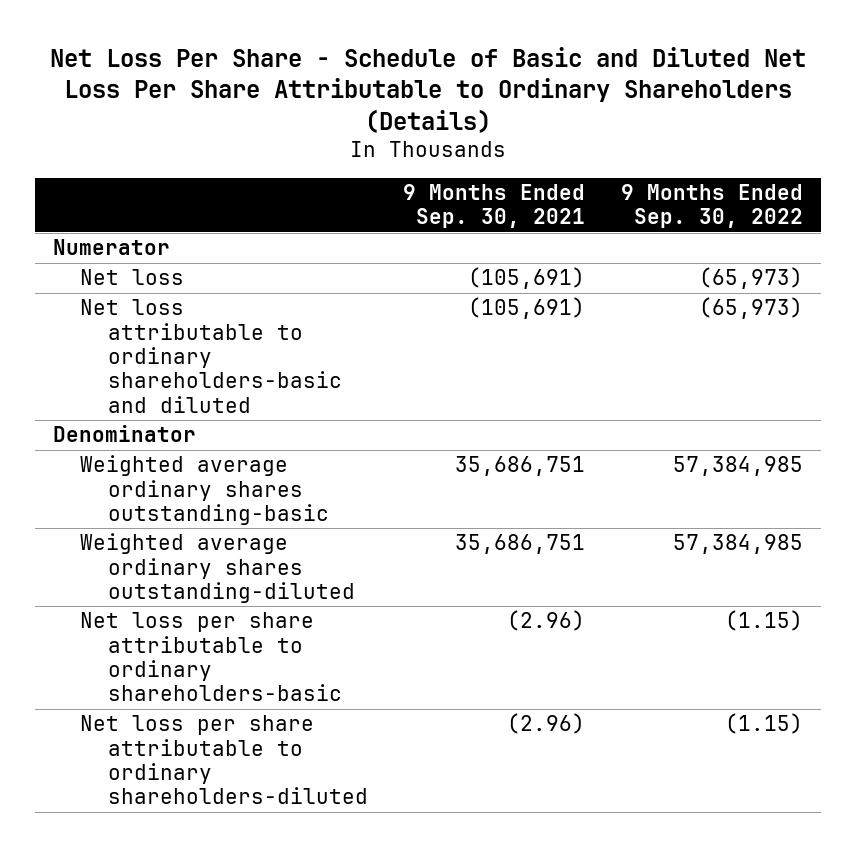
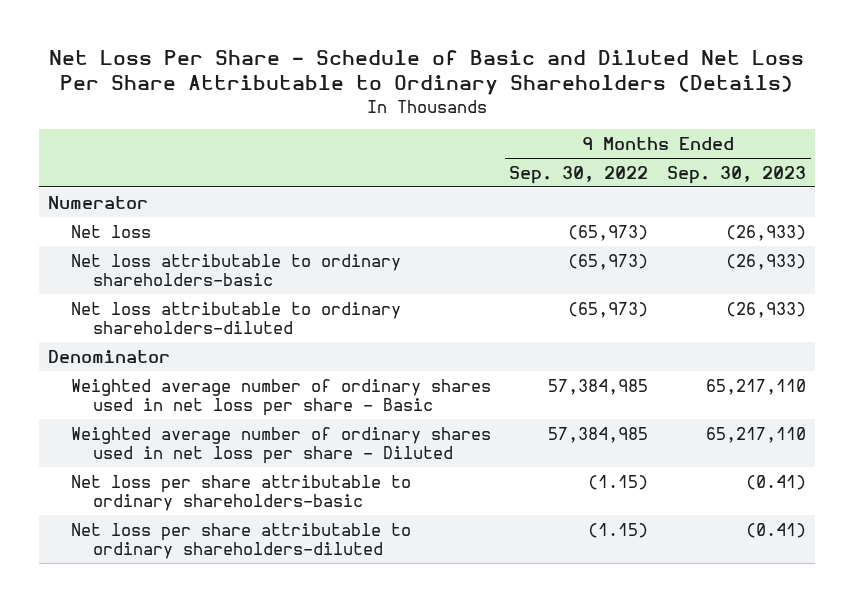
- | 9 Months Ended Sep. 30, 2021 | 9 Months Ended Sep. 30, 2022
+ | 9 Months Ended Sep. 30, 2022 | 9 Months Ended Sep. 30, 2023
- Net loss attributable to ordinary shareholders-basic and diluted | (105,691) | (65,973)
+ Net loss attributable to ordinary shareholders-basic | (65,973) | (26,933)
+ Net loss attributable to ordinary shareholders-diluted | (65,973) | (26,933)
- Weighted average ordinary shares outstanding-basic | 35,686,751 | 57,384,985
- Weighted average ordinary shares outstanding-diluted | 35,686,751 | 57,384,985
+ Weighted average number of ordinary shares used in net loss per share - Basic | 57,384,985 | 65,217,110
+ Weighted average number of ordinary shares used in net loss per share - Diluted | 57,384,985 | 65,217,110

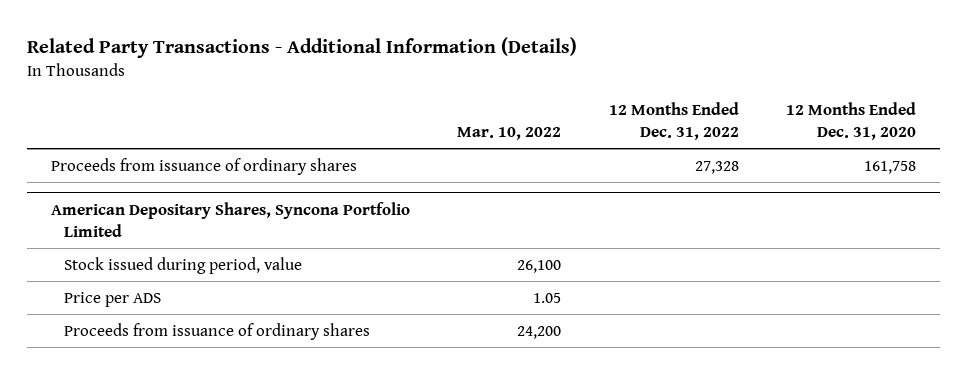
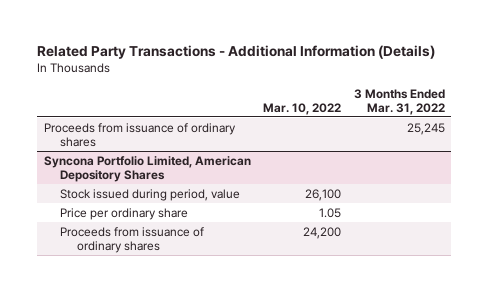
- | Mar. 10, 2022 | 12 Months Ended Dec. 31, 2022 | 12 Months Ended Dec. 31, 2020
+ | Mar. 10, 2022 | 3 Months Ended Mar. 31, 2022
- American Depositary Shares, Syncona Portfolio Limited
+ Syncona Portfolio Limited, American Depository Shares
- Price per ADS | 1.05 | |
+ Price per ordinary share | 1.05 |

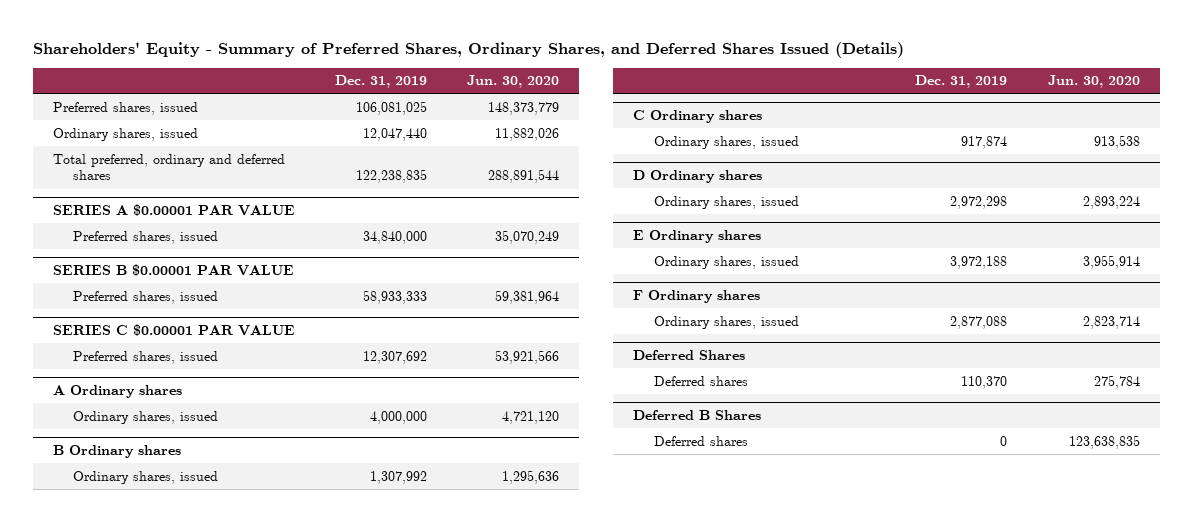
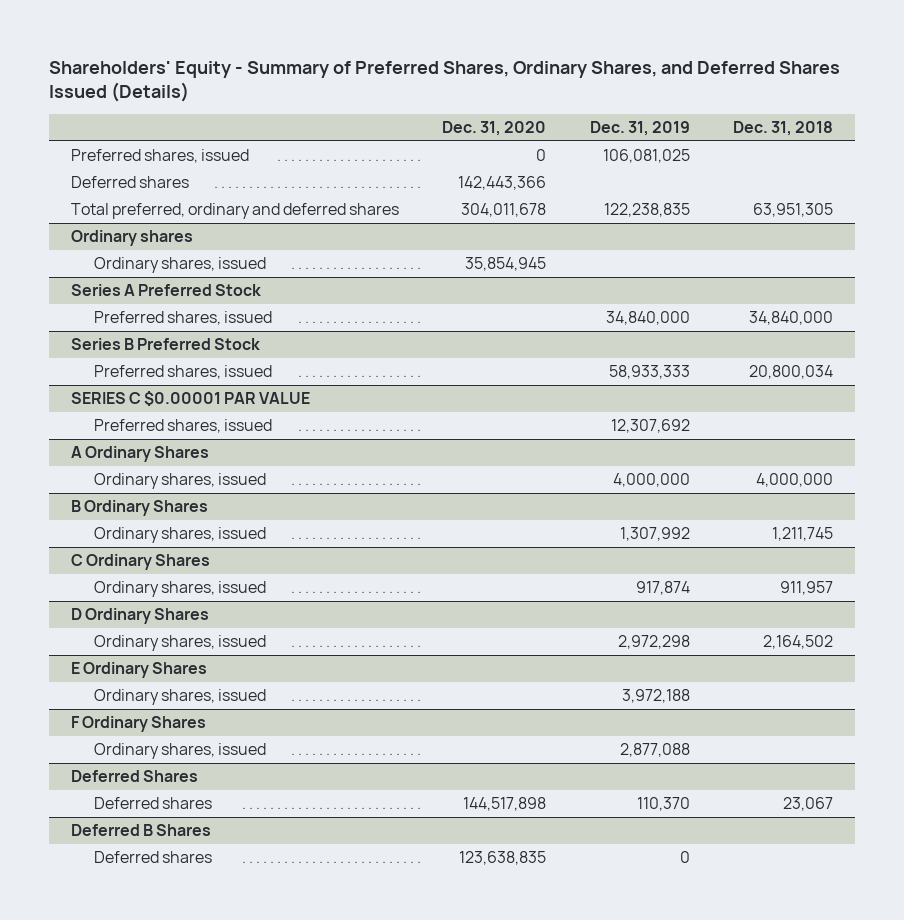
- | Dec. 31, 2019 | Jun. 30, 2020
+ | Dec. 31, 2020 | Dec. 31, 2019 | Dec. 31, 2018
- Ordinary shares, issued | 12,047,440 | 11,882,026
+ Deferred shares | 142,443,366 | |
- SERIES A $0.00001 PAR VALUE
+ Ordinary shares
+ Ordinary shares, issued | 35,854,945 | |
+ Series A Preferred Stock
- SERIES B $0.00001 PAR VALUE
+ Series B Preferred Stock
- A Ordinary shares
+ A Ordinary Shares
- B Ordinary shares
+ B Ordinary Shares
- C Ordinary shares
+ C Ordinary Shares
- D Ordinary shares
+ D Ordinary Shares
- E Ordinary shares
+ E Ordinary Shares
- F Ordinary shares
+ F Ordinary Shares

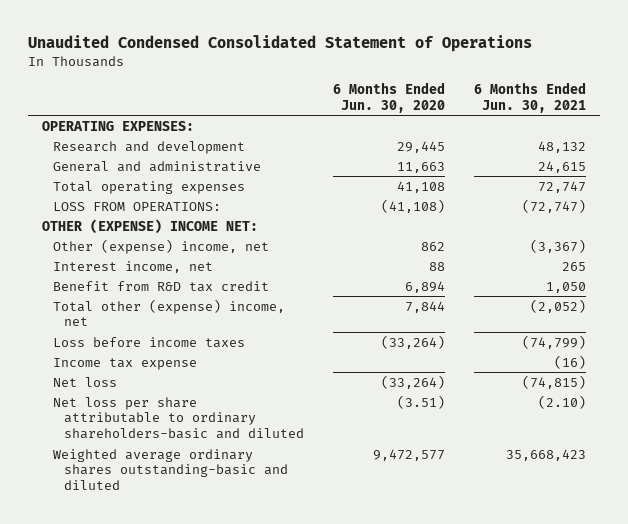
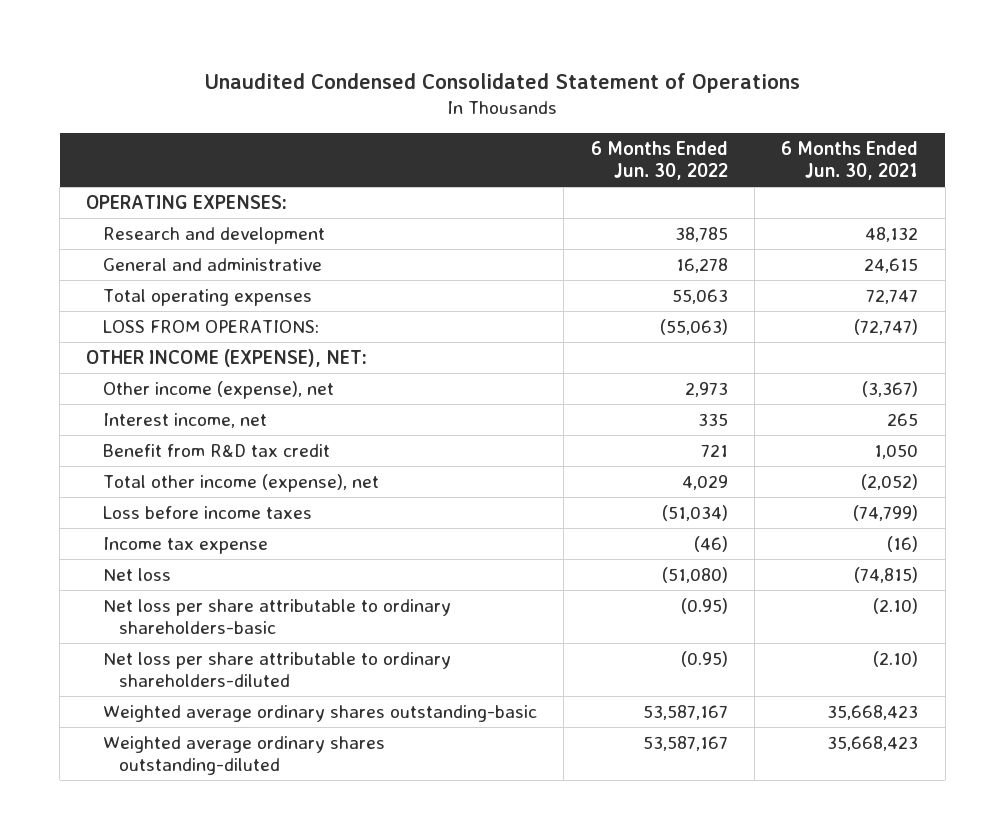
- | 6 Months Ended Jun. 30, 2020 | 6 Months Ended Jun. 30, 2021
+ | 6 Months Ended Jun. 30, 2022 | 6 Months Ended Jun. 30, 2021
- OTHER (EXPENSE) INCOME NET:
- Other (expense) income, net | 862 | (3,367)
+ OTHER INCOME (EXPENSE), NET:
+ Other income (expense), net | 2,973 | (3,367)
- Total other (expense) income, net | 7,844 | (2,052)
+ Total other income (expense), net | 4,029 | (2,052)
- Net loss per share attributable to ordinary shareholders-basic and diluted | (3.51) | (2.10)
- Weighted average ordinary shares outstanding-basic and diluted | 9,472,577 | 35,668,423
+ Net loss per share attributable to ordinary shareholders-basic | (0.95) | (2.10)
+ Net loss per share attributable to ordinary shareholders-diluted | (0.95) | (2.10)
+ Weighted average ordinary shares outstanding-basic | 53,587,167 | 35,668,423
+ Weighted average ordinary shares outstanding-diluted | 53,587,167 | 35,668,423

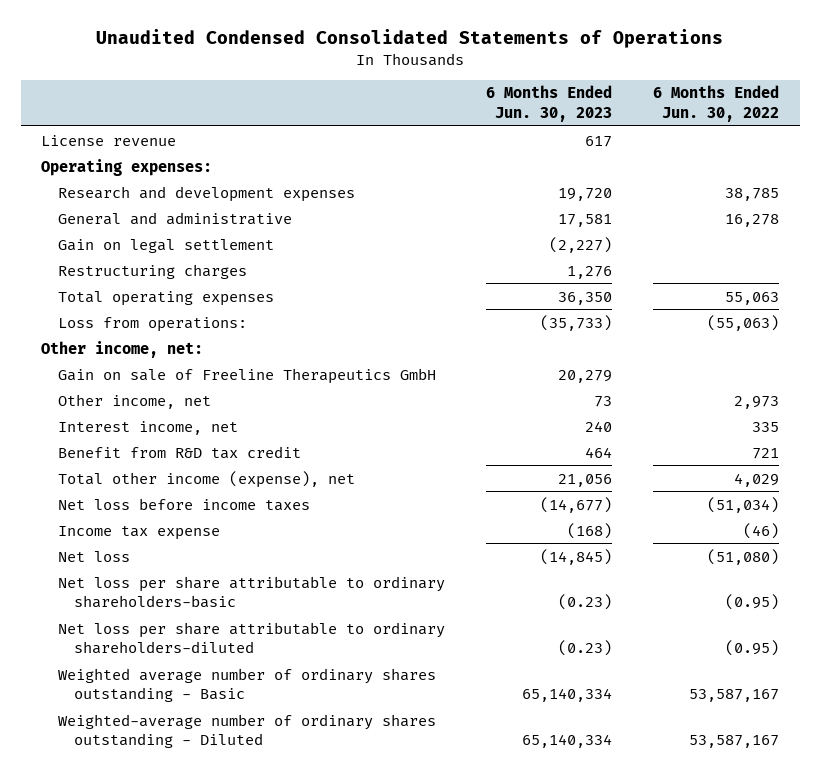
- Unaudited Condensed Consolidated Statement of Operations
+ Unaudited Condensed Consolidated Statements of Operations
- | 6 Months Ended Jun. 30, 2022 | 6 Months Ended Jun. 30, 2021
+ | 6 Months Ended Jun. 30, 2023 | 6 Months Ended Jun. 30, 2022
- OPERATING EXPENSES:
- Research and development | 38,785 | 48,132
+ License revenue | 617 |
+ Operating expenses:
+ Research and development expenses | 19,720 | 38,785
+ Gain on legal settlement | (2,227) |
+ Restructuring charges | 1,276 |
- LOSS FROM OPERATIONS: | (55,063) | (72,747)
- OTHER INCOME (EXPENSE), NET:
- Other income (expense), net | 2,973 | (3,367)
+ Loss from operations: | (35,733) | (55,063)
+ Other income, net:
+ Gain on sale of Freeline Therapeutics GmbH | 20,279 |
+ Other income, net | 73 | 2,973
- Loss before income taxes | (51,034) | (74,799)
+ Net loss before income taxes | (14,677) | (51,034)
- Weighted average ordinary shares outstanding-basic | 53,587,167 | 35,668,423
- Weighted average ordinary shares outstanding-diluted | 53,587,167 | 35,668,423
+ Weighted average number of ordinary shares outstanding - Basic | 65,140,334 | 53,587,167
+ Weighted-average number of ordinary shares outstanding - Diluted | 65,140,334 | 53,587,167

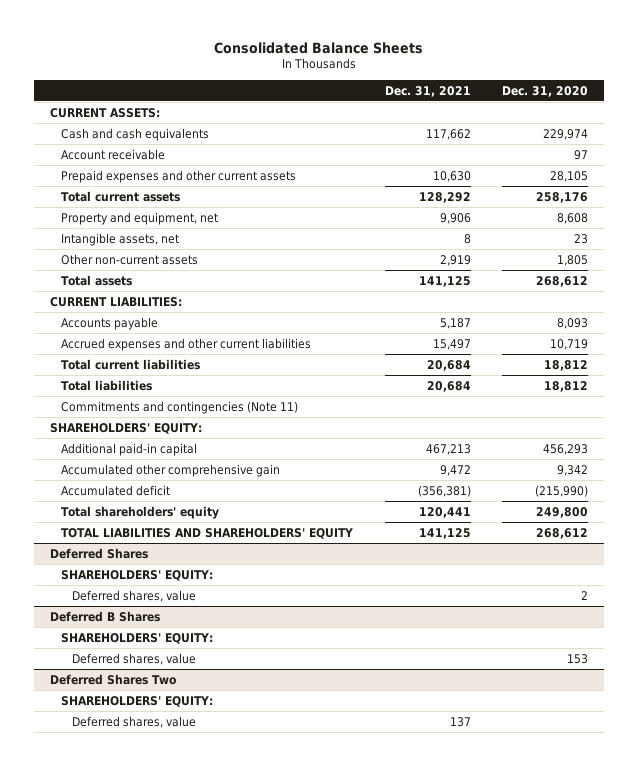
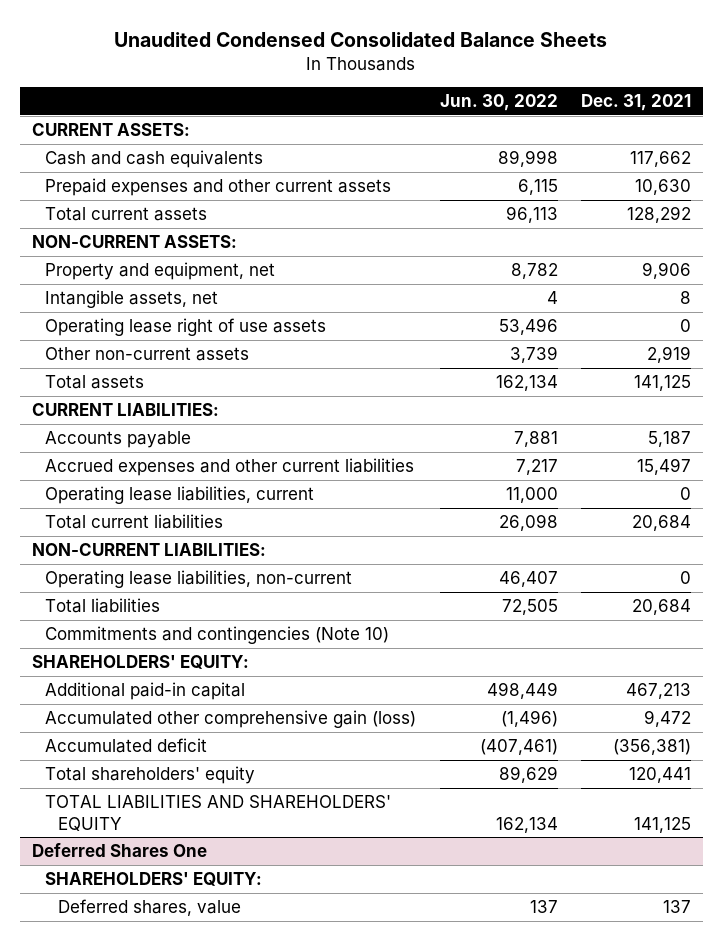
- Consolidated Balance Sheets
+ Unaudited Condensed Consolidated Balance Sheets
- | Dec. 31, 2021 | Dec. 31, 2020
+ | Jun. 30, 2022 | Dec. 31, 2021
- Account receivable | | 97
+ NON-CURRENT ASSETS:
+ Operating lease right of use assets | 53,496 | 0
+ Operating lease liabilities, current | 11,000 | 0
+ NON-CURRENT LIABILITIES:
+ Operating lease liabilities, non-current | 46,407 | 0
- Commitments and contingencies (Note 11)
+ Commitments and contingencies (Note 10)
- Accumulated other comprehensive gain | 9,472 | 9,342
+ Accumulated other comprehensive gain (loss) | (1,496) | 9,472
- Deferred Shares
- SHAREHOLDERS' EQUITY:
- Deferred shares, value | | 2
- Deferred B Shares
- SHAREHOLDERS' EQUITY:
- Deferred shares, value | | 153
- Deferred Shares Two
+ Deferred Shares One

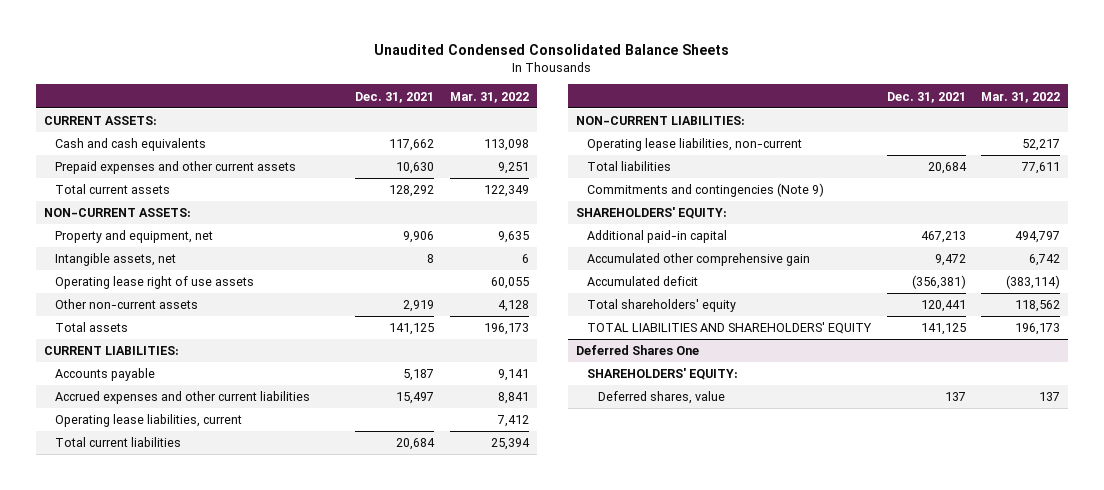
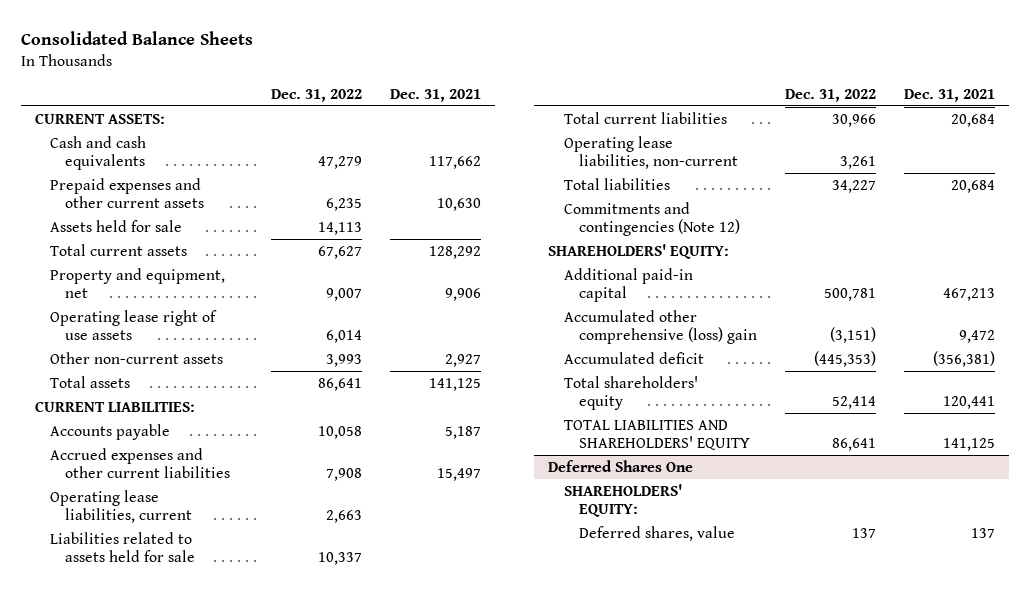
- Unaudited Condensed Consolidated Balance Sheets
+ Consolidated Balance Sheets
- | Dec. 31, 2021 | Mar. 31, 2022
+ | Dec. 31, 2022 | Dec. 31, 2021
+ Assets held for sale | 14,113 |
- NON-CURRENT ASSETS:
- Intangible assets, net | 8 | 6
- Other non-current assets | 2,919 | 4,128
+ Other non-current assets | 3,993 | 2,927
+ Liabilities related to assets held for sale | 10,337 |
- NON-CURRENT LIABILITIES:
- Commitments and contingencies (Note 9)
+ Commitments and contingencies (Note 12)
- Accumulated other comprehensive gain | 9,472 | 6,742
+ Accumulated other comprehensive (loss) gain | (3,151) | 9,472

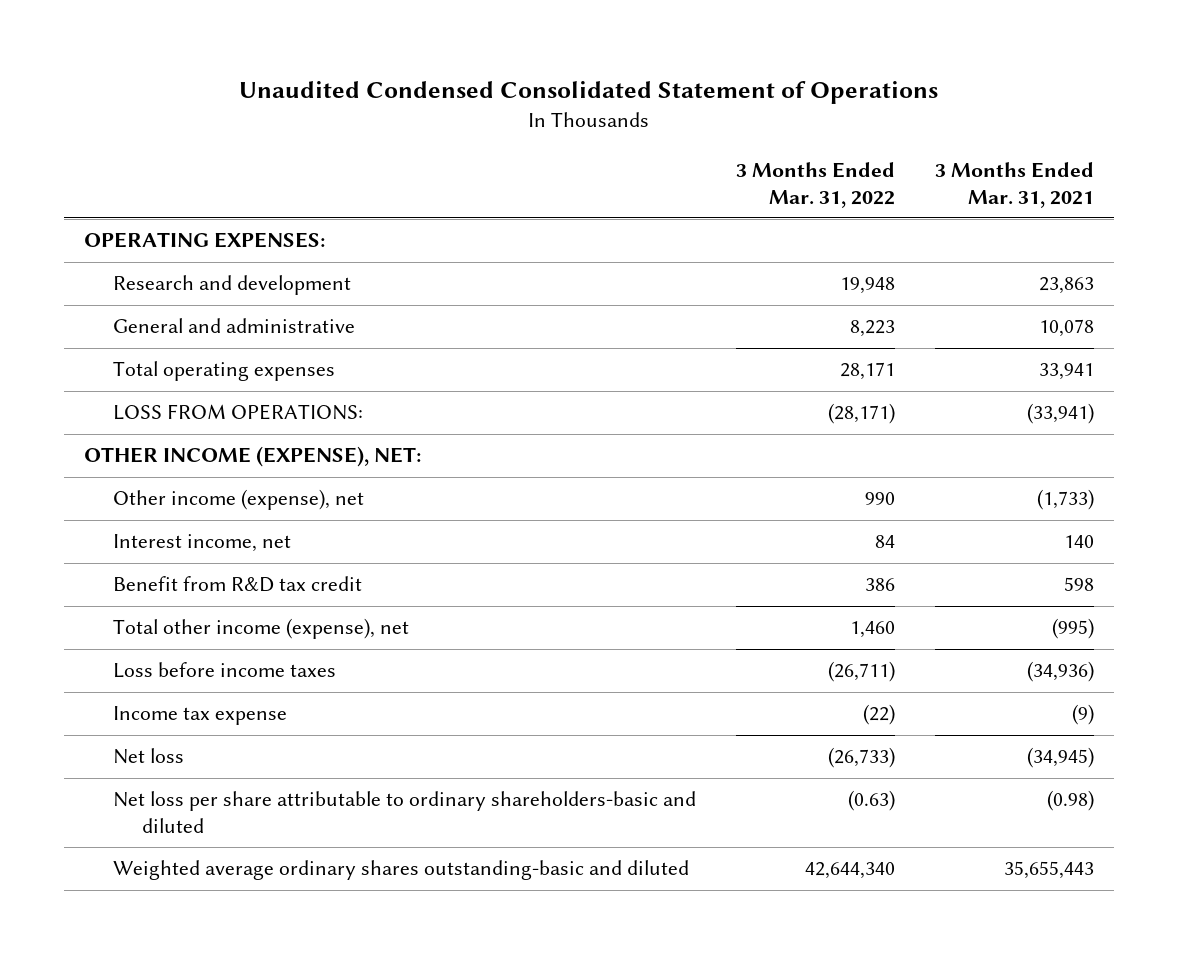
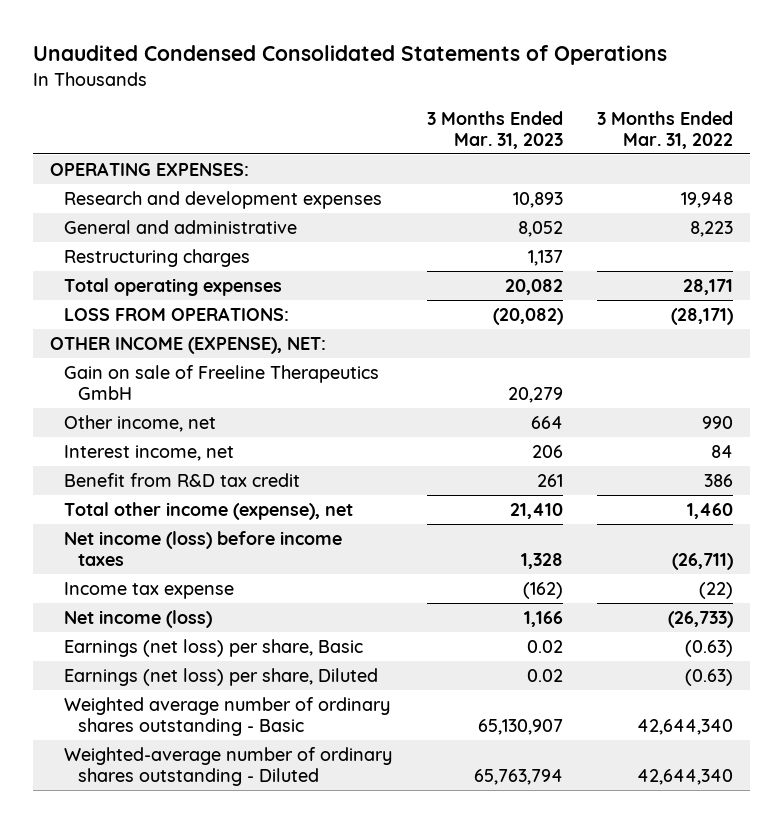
- Unaudited Condensed Consolidated Statement of Operations
+ Unaudited Condensed Consolidated Statements of Operations
- | 3 Months Ended Mar. 31, 2022 | 3 Months Ended Mar. 31, 2021
+ | 3 Months Ended Mar. 31, 2023 | 3 Months Ended Mar. 31, 2022
- Research and development | 19,948 | 23,863
+ Research and development expenses | 10,893 | 19,948
+ Restructuring charges | 1,137 |
- Other income (expense), net | 990 | (1,733)
+ Gain on sale of Freeline Therapeutics GmbH | 20,279 |
+ Other income, net | 664 | 990
- Loss before income taxes | (26,711) | (34,936)
+ Net income (loss) before income taxes | 1,328 | (26,711)
- Net loss | (26,733) | (34,945)
- Net loss per share attributable to ordinary shareholders-basic and diluted | (0.63) | (0.98)
- Weighted average ordinary shares outstanding-basic and diluted | 42,644,340 | 35,655,443
+ Net income (loss) | 1,166 | (26,733)
+ Earnings (net loss) per share, Basic | 0.02 | (0.63)
+ Earnings (net loss) per share, Diluted | 0.02 | (0.63)
+ Weighted average number of ordinary shares outstanding - Basic | 65,130,907 | 42,644,340
+ Weighted-average number of ordinary shares outstanding - Diluted | 65,763,794 | 42,644,340

